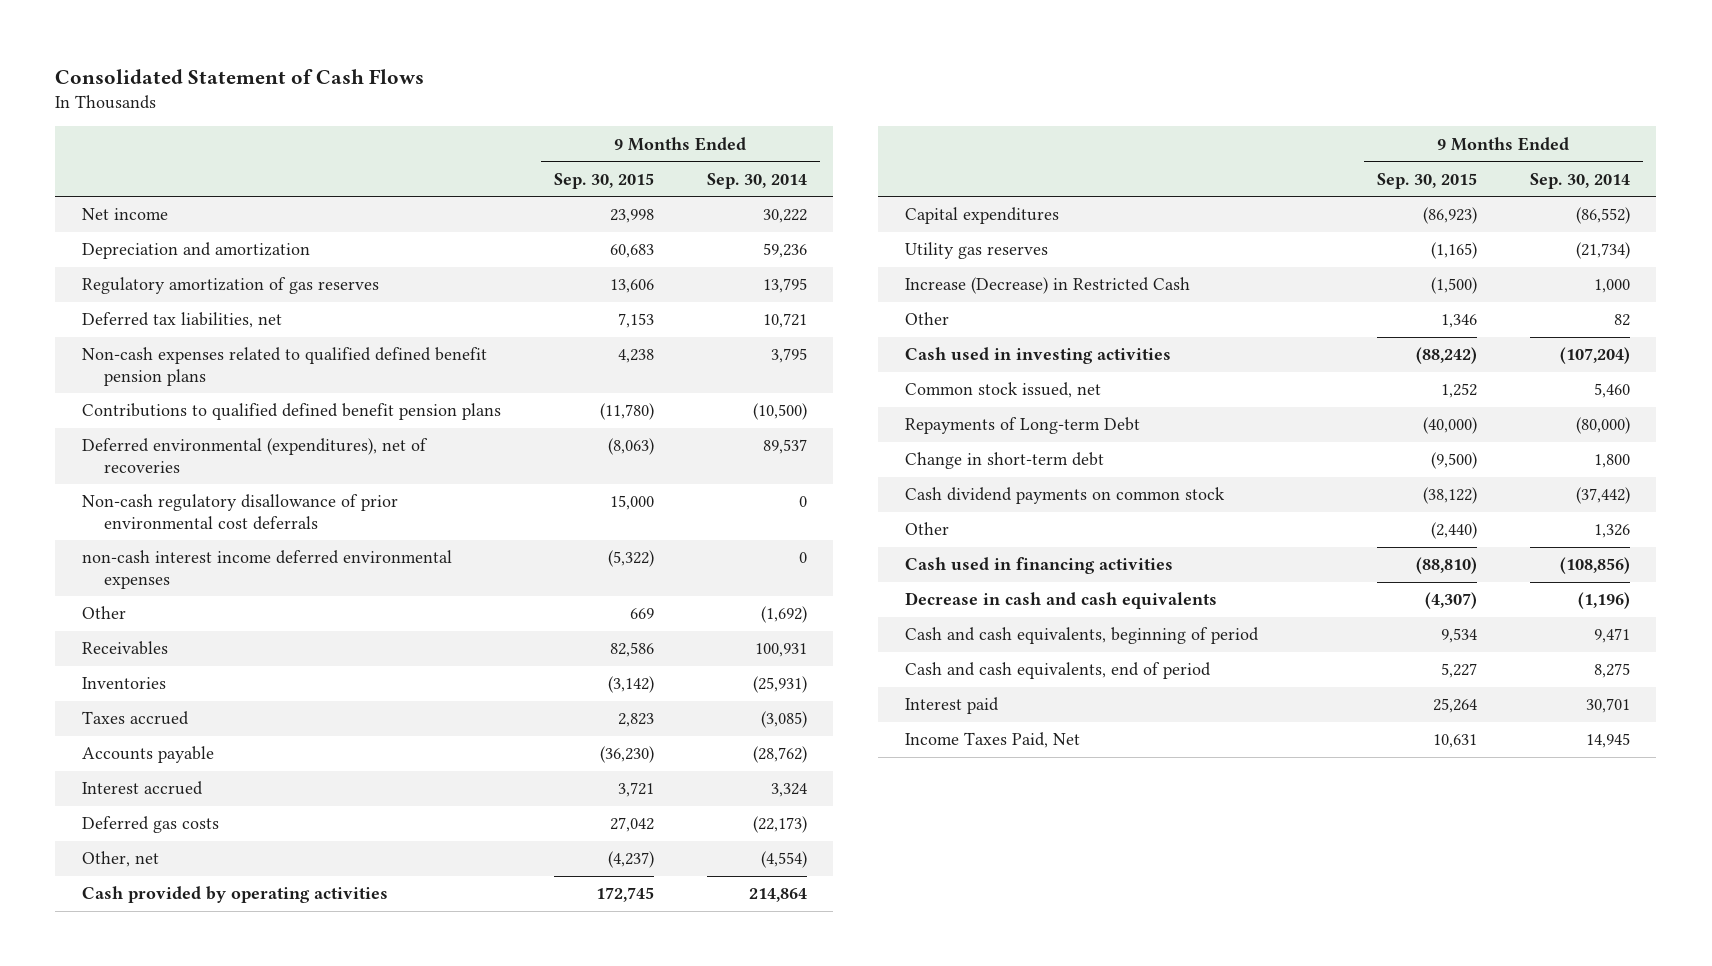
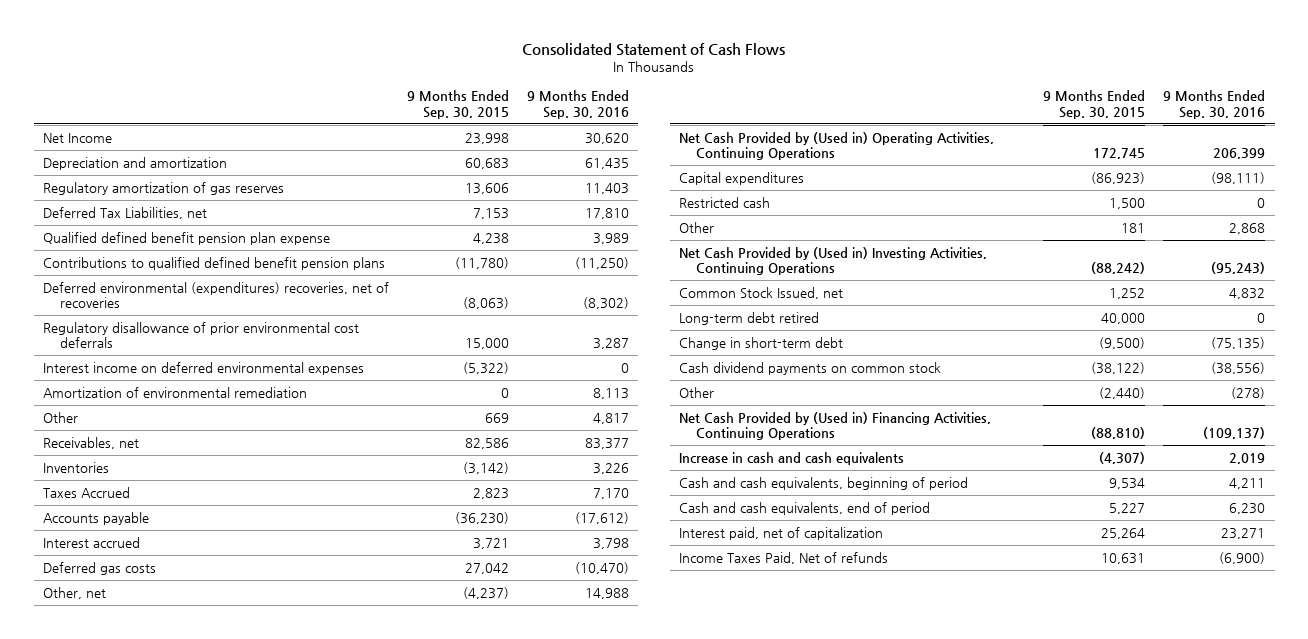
- | 9 Months Ended Sep. 30, 2015 | 9 Months Ended Sep. 30, 2014
+ | 9 Months Ended Sep. 30, 2015 | 9 Months Ended Sep. 30, 2016
- Net income | 23,998 | 30,222
+ Net Income | 23,998 | 30,620
- Deferred tax liabilities, net | 7,153 | 10,721
- Non-cash expenses related to qualified defined benefit pension plans | 4,238 | 3,795
+ Deferred Tax Liabilities, net | 7,153 | 17,810
+ Qualified defined benefit pension plan expense | 4,238 | 3,989
- Deferred environmental (expenditures), net of recoveries | (8,063) | 89,537
- Non-cash regulatory disallowance of prior environmental cost deferrals | 15,000 | 0
- non-cash interest income deferred environmental expenses | (5,322) | 0
+ Deferred environmental (expenditures) recoveries, net of recoveries | (8,063) | (8,302)
+ Regulatory disallowance of prior environmental cost deferrals | 15,000 | 3,287
+ Interest income on deferred environmental expenses | (5,322) | 0
+ Amortization of environmental remediation | 0 | 8,113
- Receivables | 82,586 | 100,931
+ Receivables, net | 82,586 | 83,377
- Taxes accrued | 2,823 | (3,085)
+ Taxes Accrued | 2,823 | 7,170
- Cash provided by operating activities | 172,745 | 214,864
+ Net Cash Provided by (Used in) Operating Activities, Continuing Operations | 172,745 | 206,399
- Utility gas reserves | (1,165) | (21,734)
- Increase (Decrease) in Restricted Cash | (1,500) | 1,000
- Other | 1,346 | 82
- Cash used in investing activities | (88,242) | (107,204)
- Common stock issued, net | 1,252 | 5,460
- Repayments of Long-term Debt | (40,000) | (80,000)
+ Restricted cash | 1,500 | 0
+ Other | 181 | 2,868
+ Net Cash Provided by (Used in) Investing Activities, Continuing Operations | (88,242) | (95,243)
+ Common Stock Issued, net | 1,252 | 4,832
+ Long-term debt retired | 40,000 | 0
- Cash used in financing activities | (88,810) | (108,856)
- Decrease in cash and cash equivalents | (4,307) | (1,196)
+ Net Cash Provided by (Used in) Financing Activities, Continuing Operations | (88,810) | (109,137)
+ Increase in cash and cash equivalents | (4,307) | 2,019
- Interest paid | 25,264 | 30,701
- Income Taxes Paid, Net | 10,631 | 14,945
+ Interest paid, net of capitalization | 25,264 | 23,271
+ Income Taxes Paid, Net of refunds | 10,631 | (6,900)

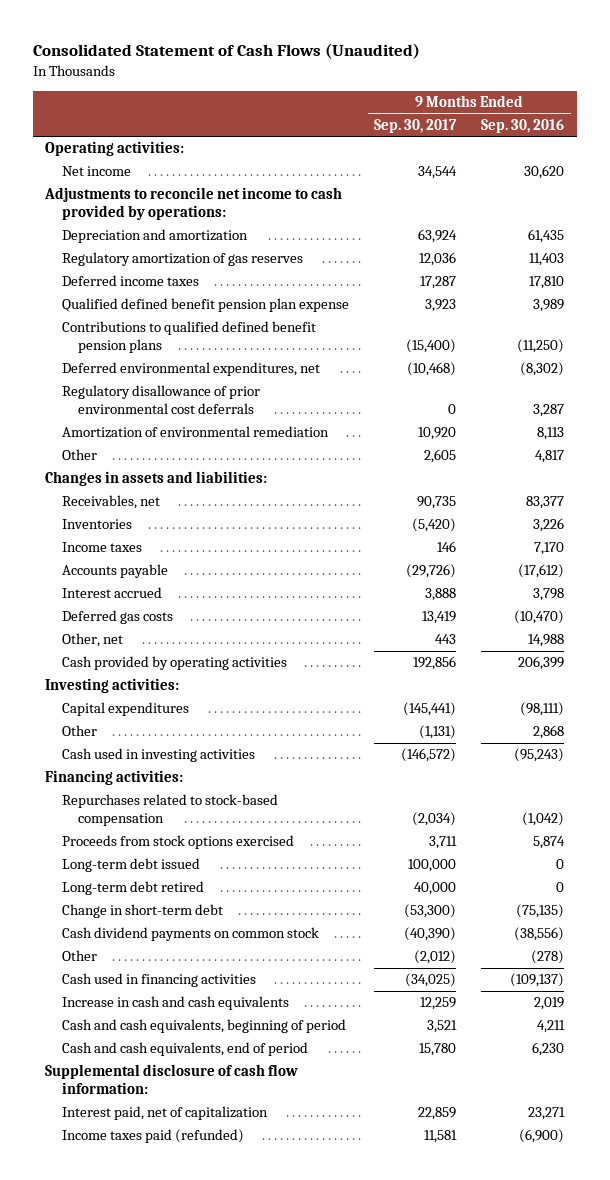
- Consolidated Statement of Cash Flows
+ Consolidated Statement of Cash Flows (Unaudited)
- | 9 Months Ended Sep. 30, 2015 | 9 Months Ended Sep. 30, 2016
+ | 9 Months Ended Sep. 30, 2017 | 9 Months Ended Sep. 30, 2016
- Net Income | 23,998 | 30,620
+ Operating activities:
+ Net income | 34,544 | 30,620
+ Adjustments to reconcile net income to cash provided by operations:
- Deferred Tax Liabilities, net | 7,153 | 17,810
+ Deferred income taxes | 17,287 | 17,810
- Deferred environmental (expenditures) recoveries, net of recoveries | (8,063) | (8,302)
+ Deferred environmental expenditures, net | (10,468) | (8,302)
- Interest income on deferred environmental expenses | (5,322) | 0
+ Changes in assets and liabilities:
- Taxes Accrued | 2,823 | 7,170
+ Income taxes | 146 | 7,170
- Net Cash Provided by (Used in) Operating Activities, Continuing Operations | 172,745 | 206,399
+ Cash provided by operating activities | 192,856 | 206,399
+ Investing activities:
- Restricted cash | 1,500 | 0
- Net Cash Provided by (Used in) Investing Activities, Continuing Operations | (88,242) | (95,243)
- Common Stock Issued, net | 1,252 | 4,832
+ Cash used in investing activities | (146,572) | (95,243)
+ Financing activities:
+ Repurchases related to stock-based compensation | (2,034) | (1,042)
+ Proceeds from stock options exercised | 3,711 | 5,874
+ Long-term debt issued | 100,000 | 0
- Net Cash Provided by (Used in) Financing Activities, Continuing Operations | (88,810) | (109,137)
+ Cash used in financing activities | (34,025) | (109,137)
+ Supplemental disclosure of cash flow information:
- Income Taxes Paid, Net of refunds | 10,631 | (6,900)
+ Income taxes paid (refunded) | 11,581 | (6,900)

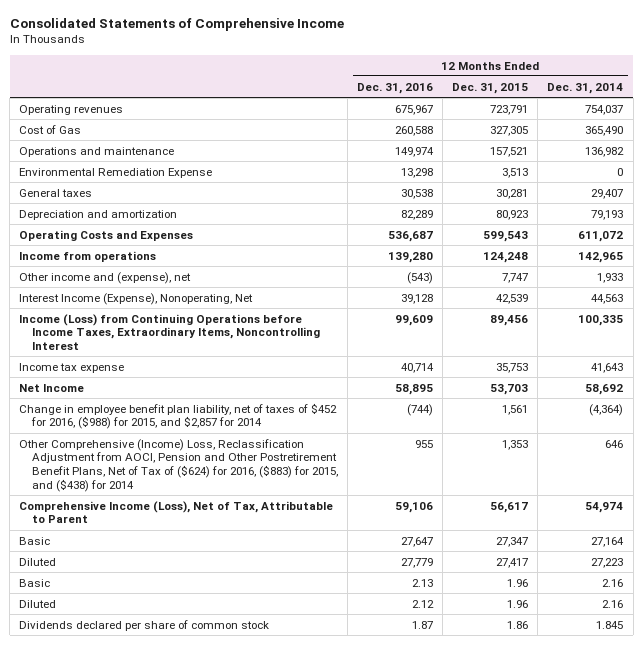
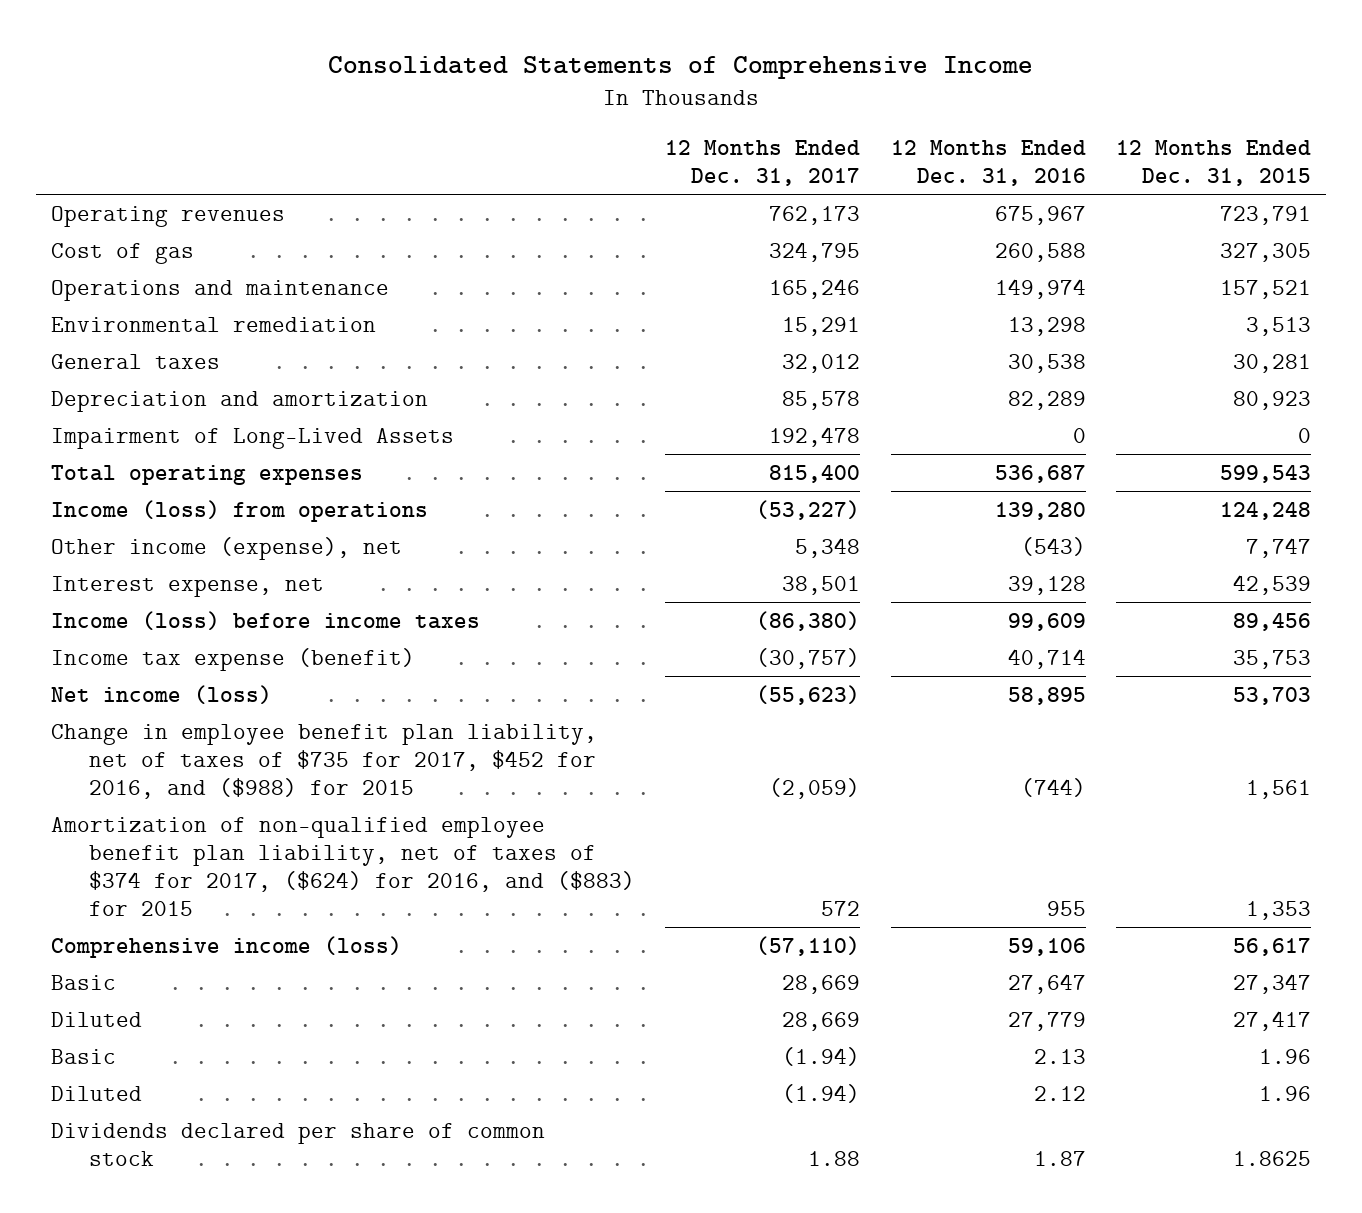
- | 12 Months Ended Dec. 31, 2016 | 12 Months Ended Dec. 31, 2015 | 12 Months Ended Dec. 31, 2014
+ | 12 Months Ended Dec. 31, 2017 | 12 Months Ended Dec. 31, 2016 | 12 Months Ended Dec. 31, 2015
- Cost of Gas | 260,588 | 327,305 | 365,490
+ Cost of gas | 324,795 | 260,588 | 327,305
- Environmental Remediation Expense | 13,298 | 3,513 | 0
+ Environmental remediation | 15,291 | 13,298 | 3,513
- Operating Costs and Expenses | 536,687 | 599,543 | 611,072
- Income from operations | 139,280 | 124,248 | 142,965
- Other income and (expense), net | (543) | 7,747 | 1,933
- Interest Income (Expense), Nonoperating, Net | 39,128 | 42,539 | 44,563
- Income (Loss) from Continuing Operations before Income Taxes, Extraordinary Items, Noncontrolling Interest | 99,609 | 89,456 | 100,335
- Income tax expense | 40,714 | 35,753 | 41,643
- Net Income | 58,895 | 53,703 | 58,692
- Change in employee benefit plan liability, net of taxes of $452 for 2016, ($988) for 2015, and $2,857 for 2014 | (744) | 1,561 | (4,364)
- Other Comprehensive (Income) Loss, Reclassification Adjustment from AOCI, Pension and Other Postretirement Benefit Plans, Net of Tax of ($624) for 2016, ($883) for 2015, and ($438) for 2014 | 955 | 1,353 | 646
- Comprehensive Income (Loss), Net of Tax, Attributable to Parent | 59,106 | 56,617 | 54,974
+ Impairment of Long-Lived Assets | 192,478 | 0 | 0
+ Total operating expenses | 815,400 | 536,687 | 599,543
+ Income (loss) from operations | (53,227) | 139,280 | 124,248
+ Other income (expense), net | 5,348 | (543) | 7,747
+ Interest expense, net | 38,501 | 39,128 | 42,539
+ Income (loss) before income taxes | (86,380) | 99,609 | 89,456
+ Income tax expense (benefit) | (30,757) | 40,714 | 35,753
+ Net income (loss) | (55,623) | 58,895 | 53,703
+ Change in employee benefit plan liability, net of taxes of $735 for 2017, $452 for 2016, and ($988) for 2015 | (2,059) | (744) | 1,561
+ Amortization of non-qualified employee benefit plan liability, net of taxes of $374 for 2017, ($624) for 2016, and ($883) for 2015 | 572 | 955 | 1,353
+ Comprehensive income (loss) | (57,110) | 59,106 | 56,617
- Dividends declared per share of common stock | 1.87 | 1.86 | 1.845
+ Dividends declared per share of common stock | 1.88 | 1.87 | 1.8625

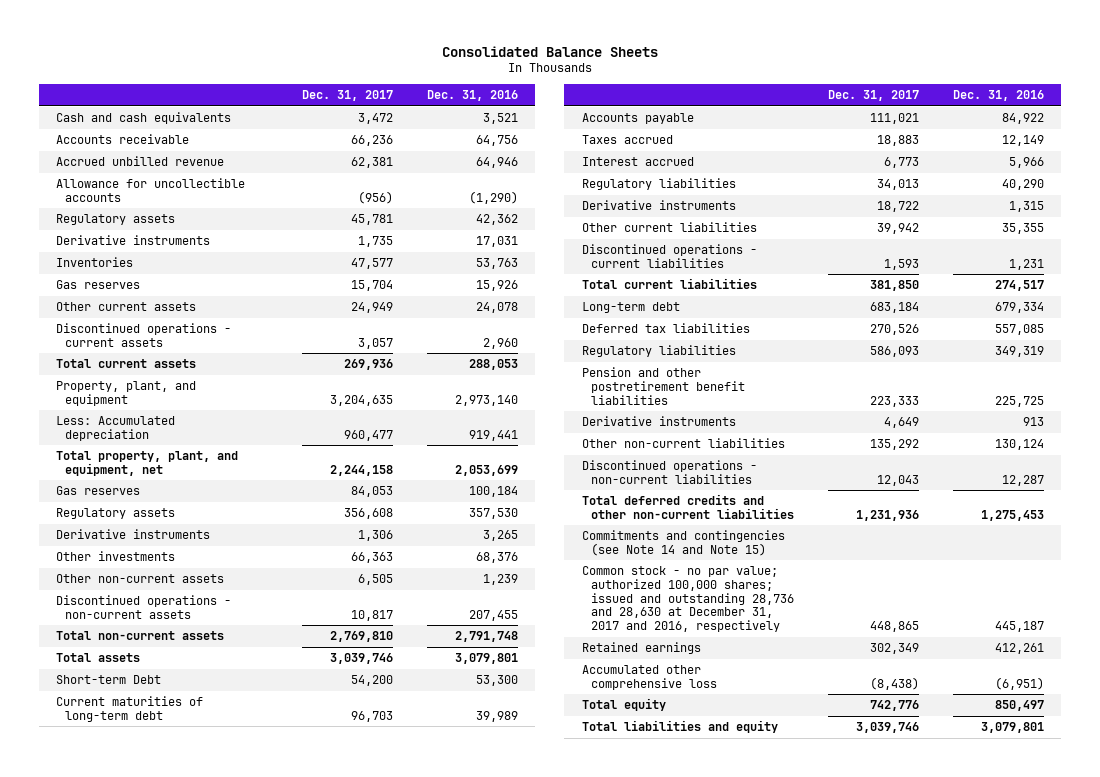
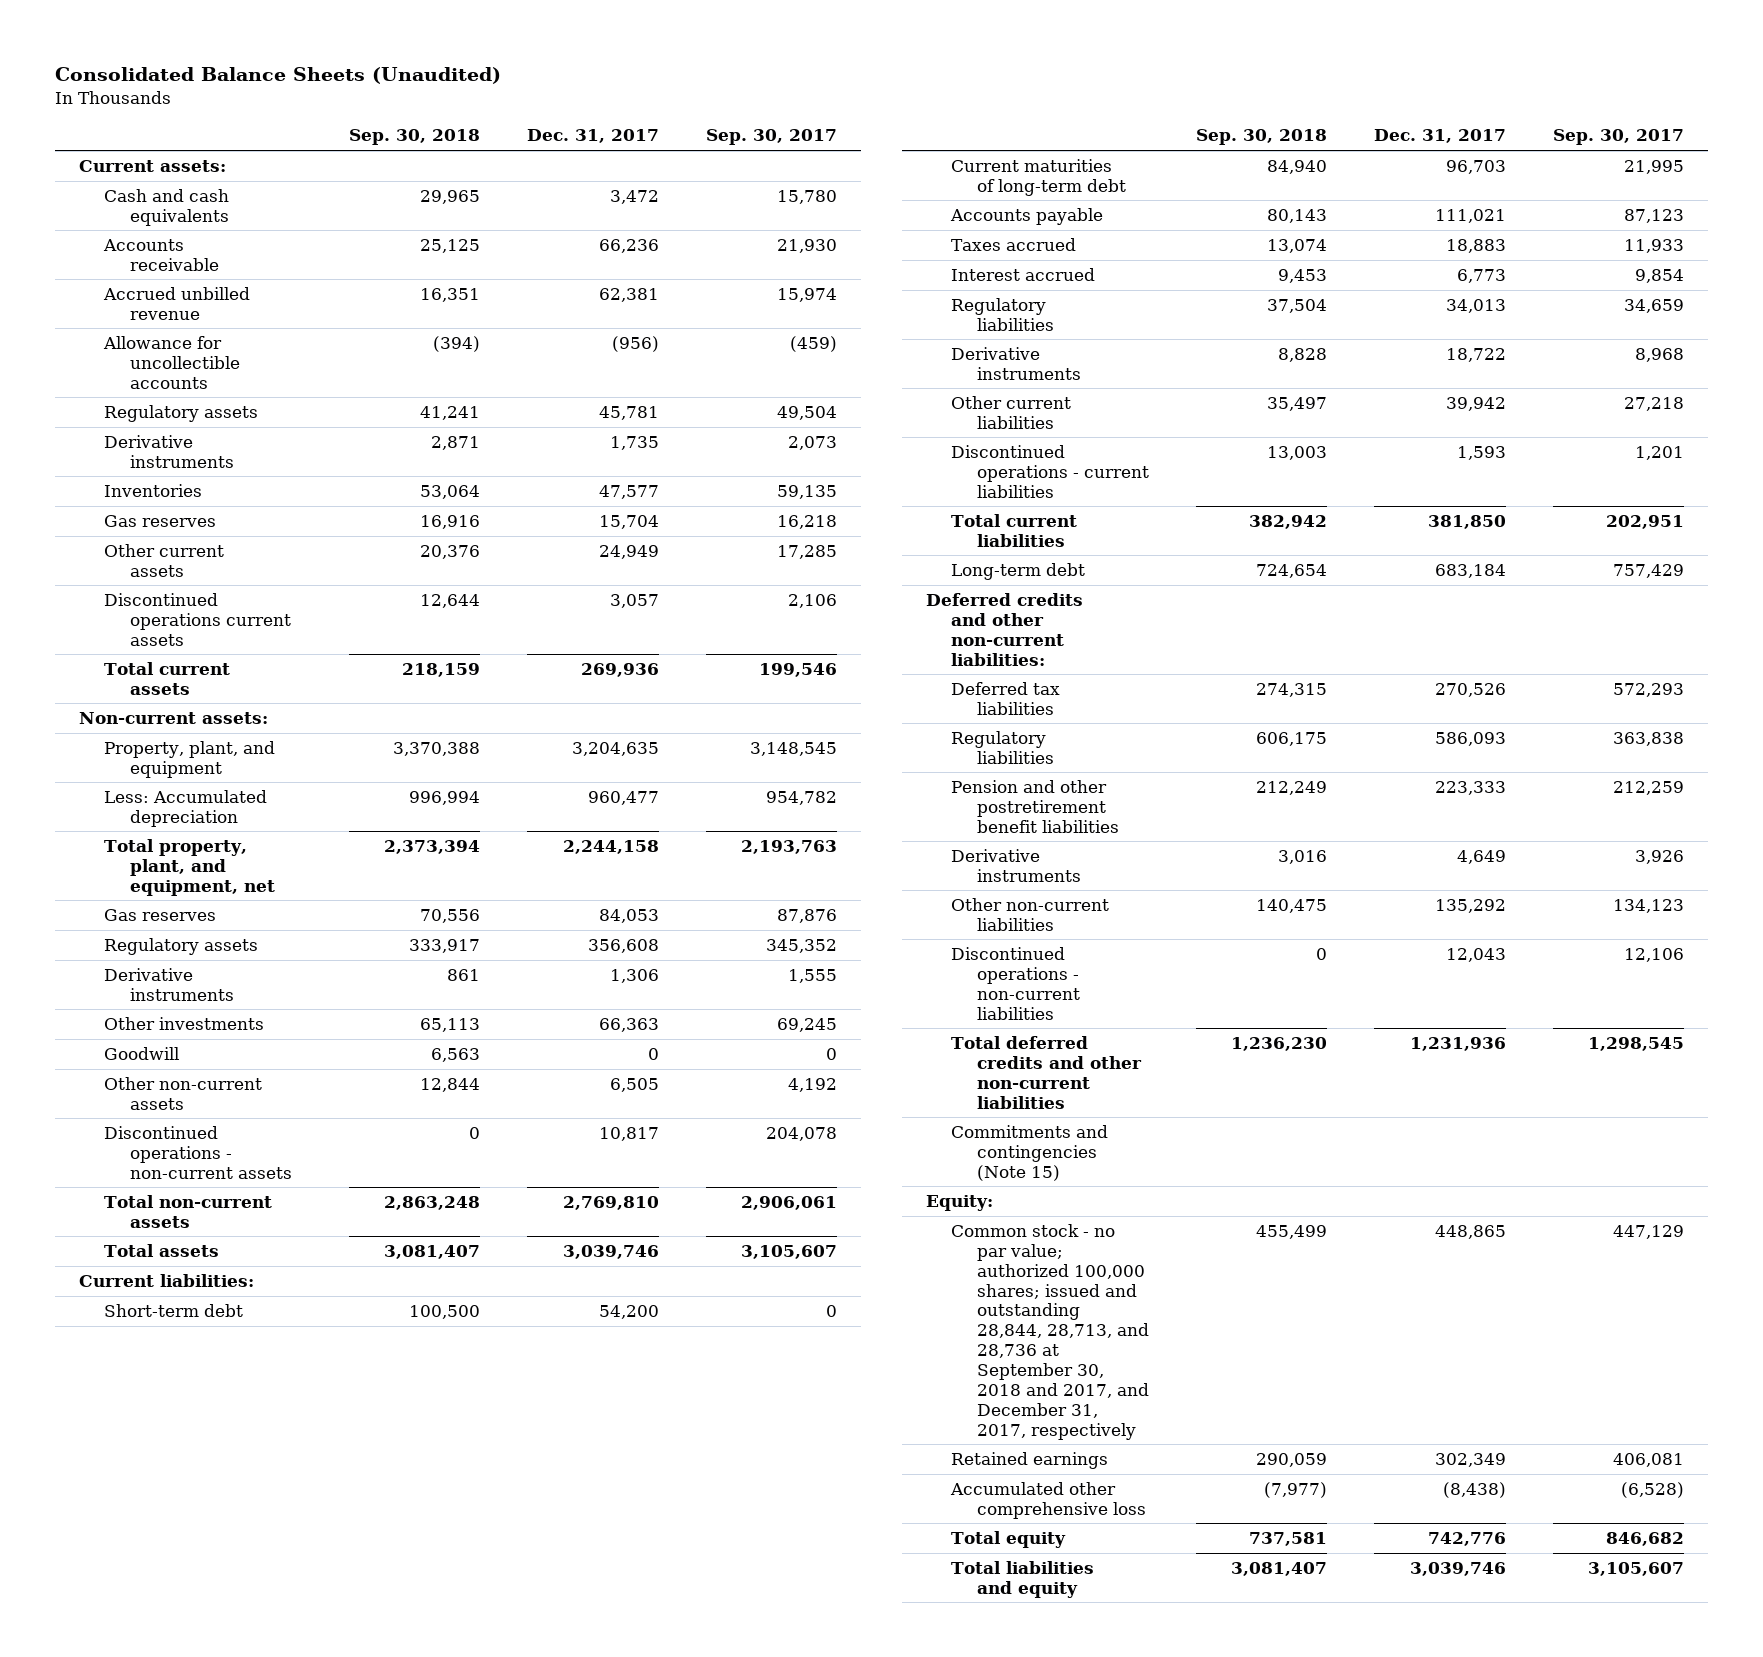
- Consolidated Balance Sheets
+ Consolidated Balance Sheets (Unaudited)
- | Dec. 31, 2017 | Dec. 31, 2016
+ | Sep. 30, 2018 | Dec. 31, 2017 | Sep. 30, 2017
+ Current assets:
- Discontinued operations - current assets | 3,057 | 2,960
+ Discontinued operations current assets | 12,644 | 3,057 | 2,106
+ Non-current assets:
+ Goodwill | 6,563 | 0 | 0
- Short-term Debt | 54,200 | 53,300
+ Current liabilities:
+ Short-term debt | 100,500 | 54,200 | 0
+ Deferred credits and other non-current liabilities:
- Commitments and contingencies (see Note 14 and Note 15)
- Common stock - no par value; authorized 100,000 shares; issued and outstanding 28,736 and 28,630 at December 31, 2017 and 2016, respectively | 448,865 | 445,187
+ Commitments and contingencies (Note 15)
+ Equity:
+ Common stock - no par value; authorized 100,000 shares; issued and outstanding 28,844, 28,713, and 28,736 at September 30, 2018 and 2017, and December 31, 2017, respectively | 455,499 | 448,865 | 447,129

